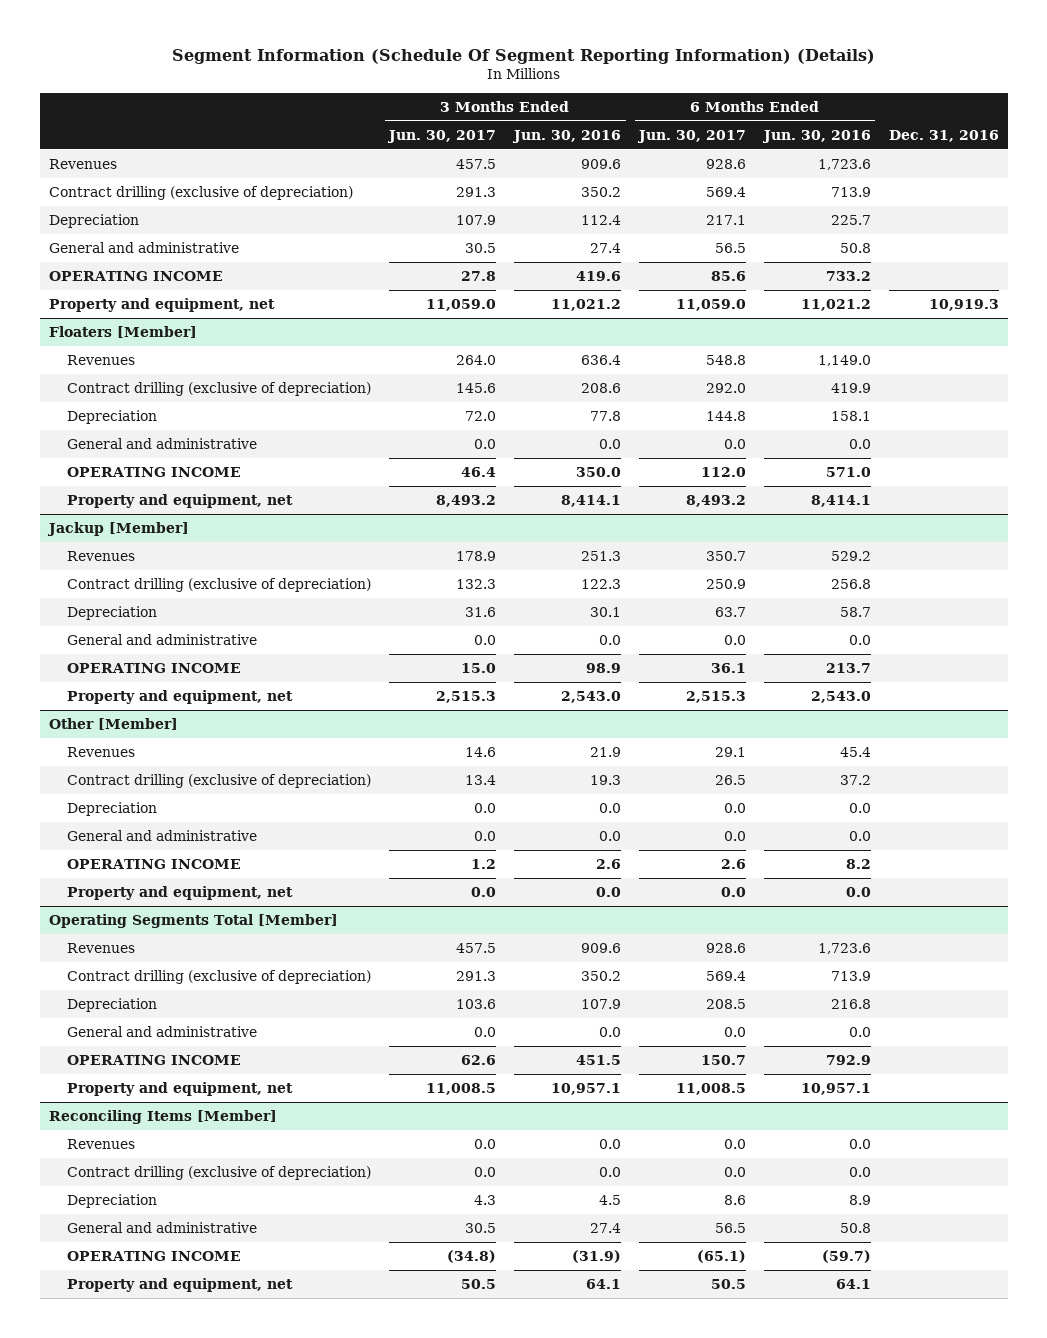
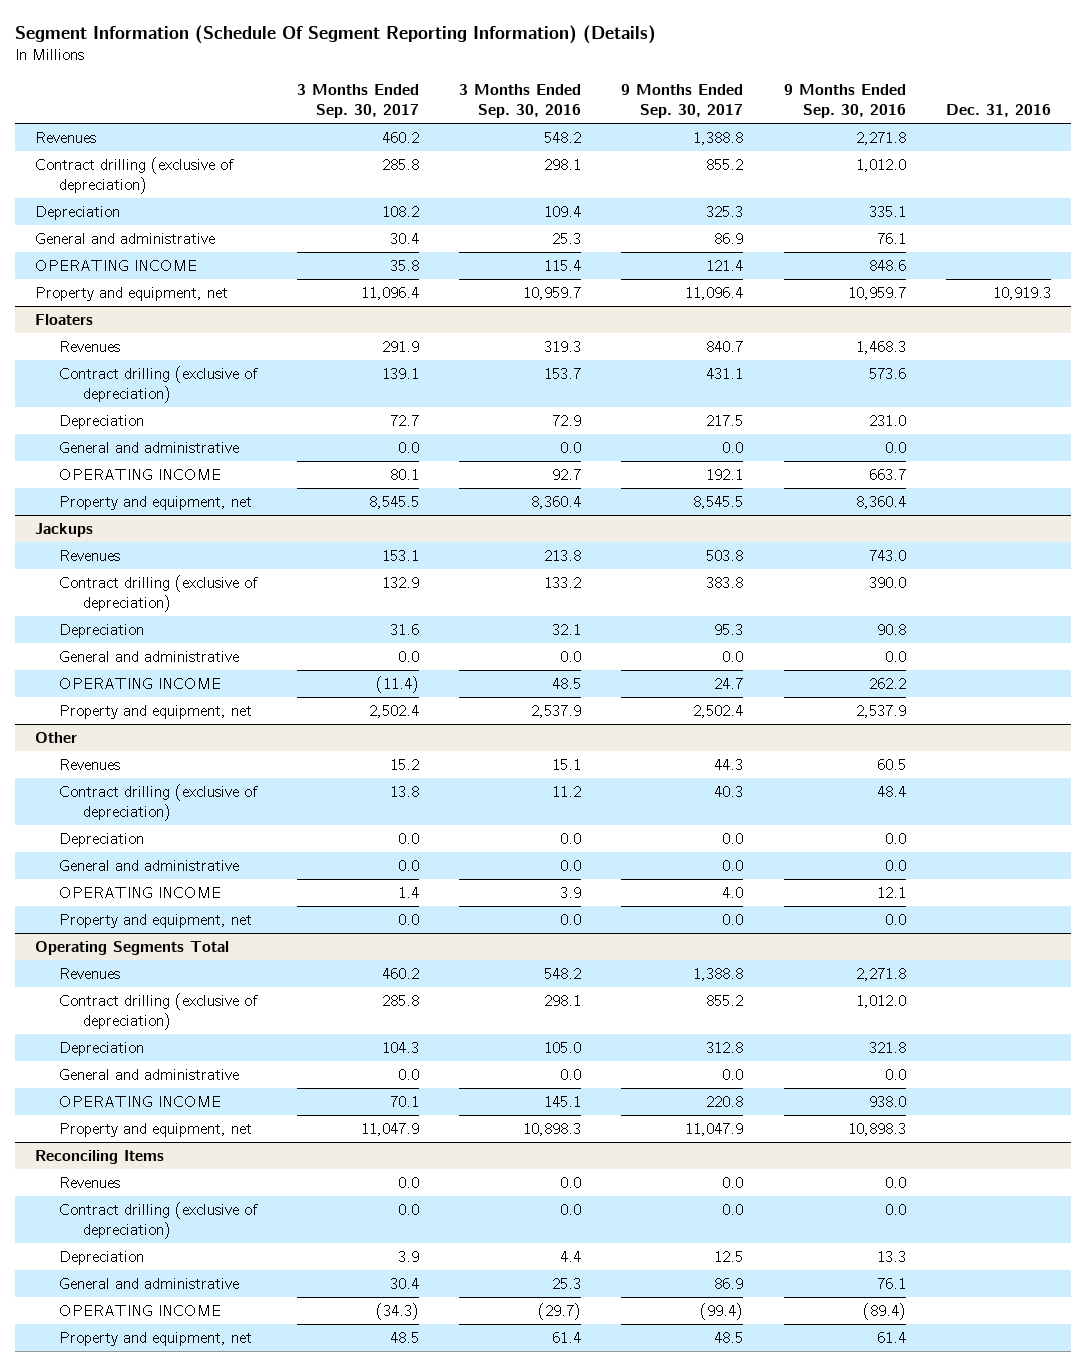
- | 3 Months Ended Jun. 30, 2017 | 3 Months Ended Jun. 30, 2016 | 6 Months Ended Jun. 30, 2017 | 6 Months Ended Jun. 30, 2016 | Dec. 31, 2016
+ | 3 Months Ended Sep. 30, 2017 | 3 Months Ended Sep. 30, 2016 | 9 Months Ended Sep. 30, 2017 | 9 Months Ended Sep. 30, 2016 | Dec. 31, 2016
- Floaters [Member]
+ Floaters
- Jackup [Member]
+ Jackups
- Other [Member]
+ Other
- Operating Segments Total [Member]
+ Operating Segments Total
- Reconciling Items [Member]
+ Reconciling Items

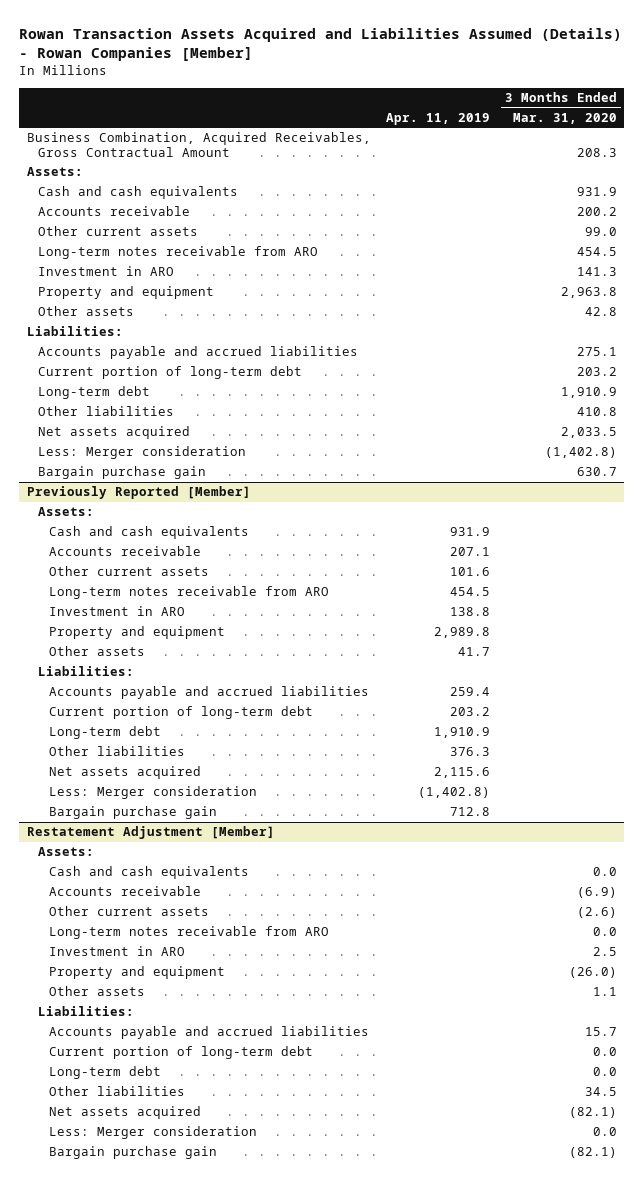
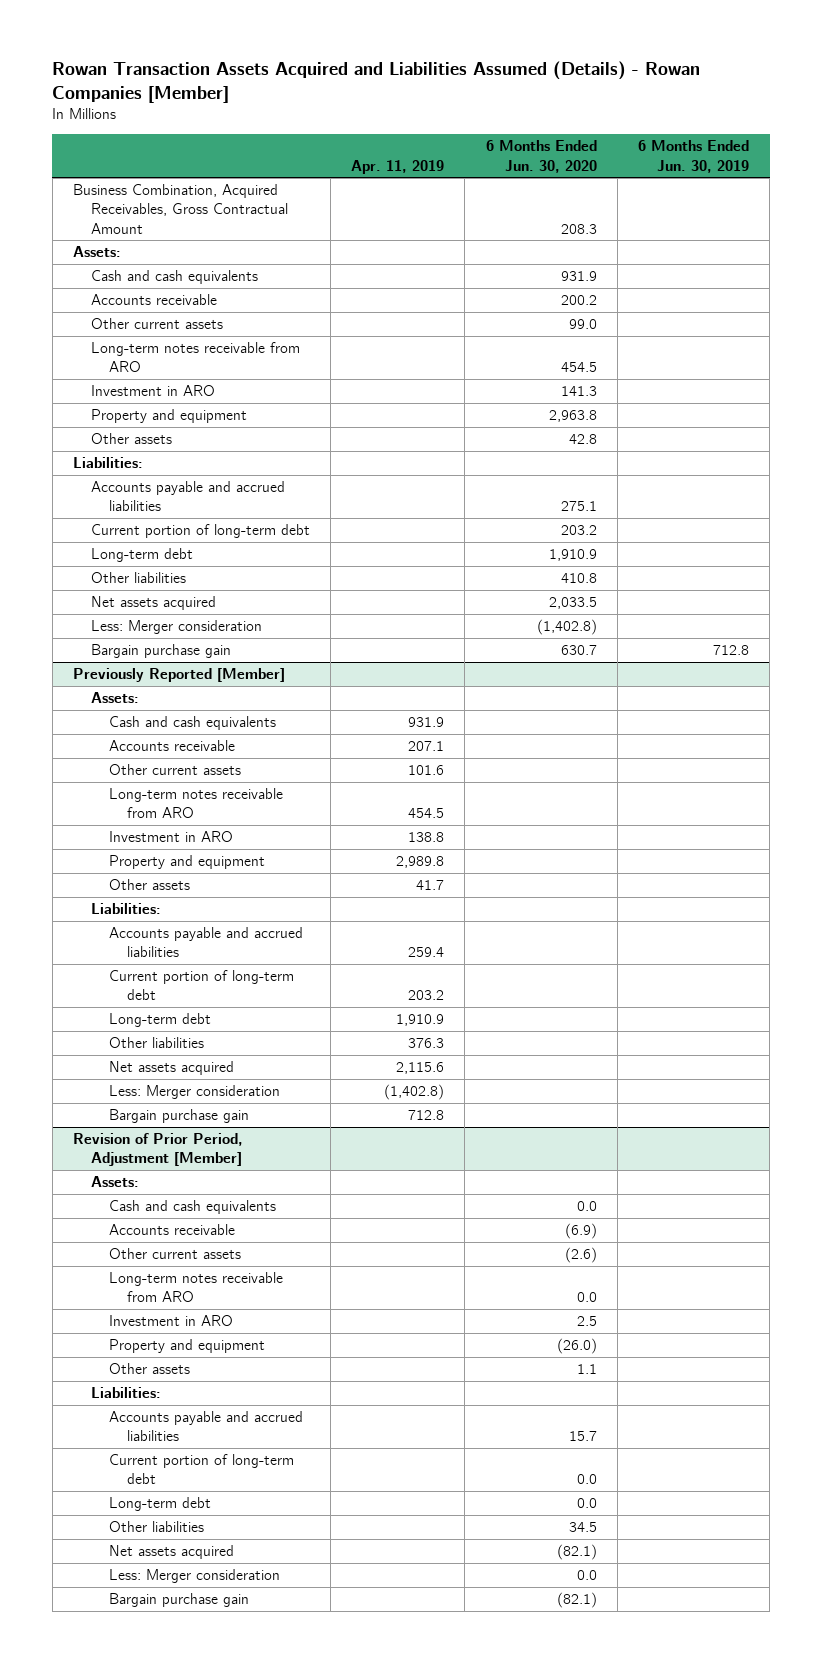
- | Apr. 11, 2019 | 3 Months Ended Mar. 31, 2020
+ | Apr. 11, 2019 | 6 Months Ended Jun. 30, 2020 | 6 Months Ended Jun. 30, 2019
- Restatement Adjustment [Member]
+ Revision of Prior Period, Adjustment [Member]

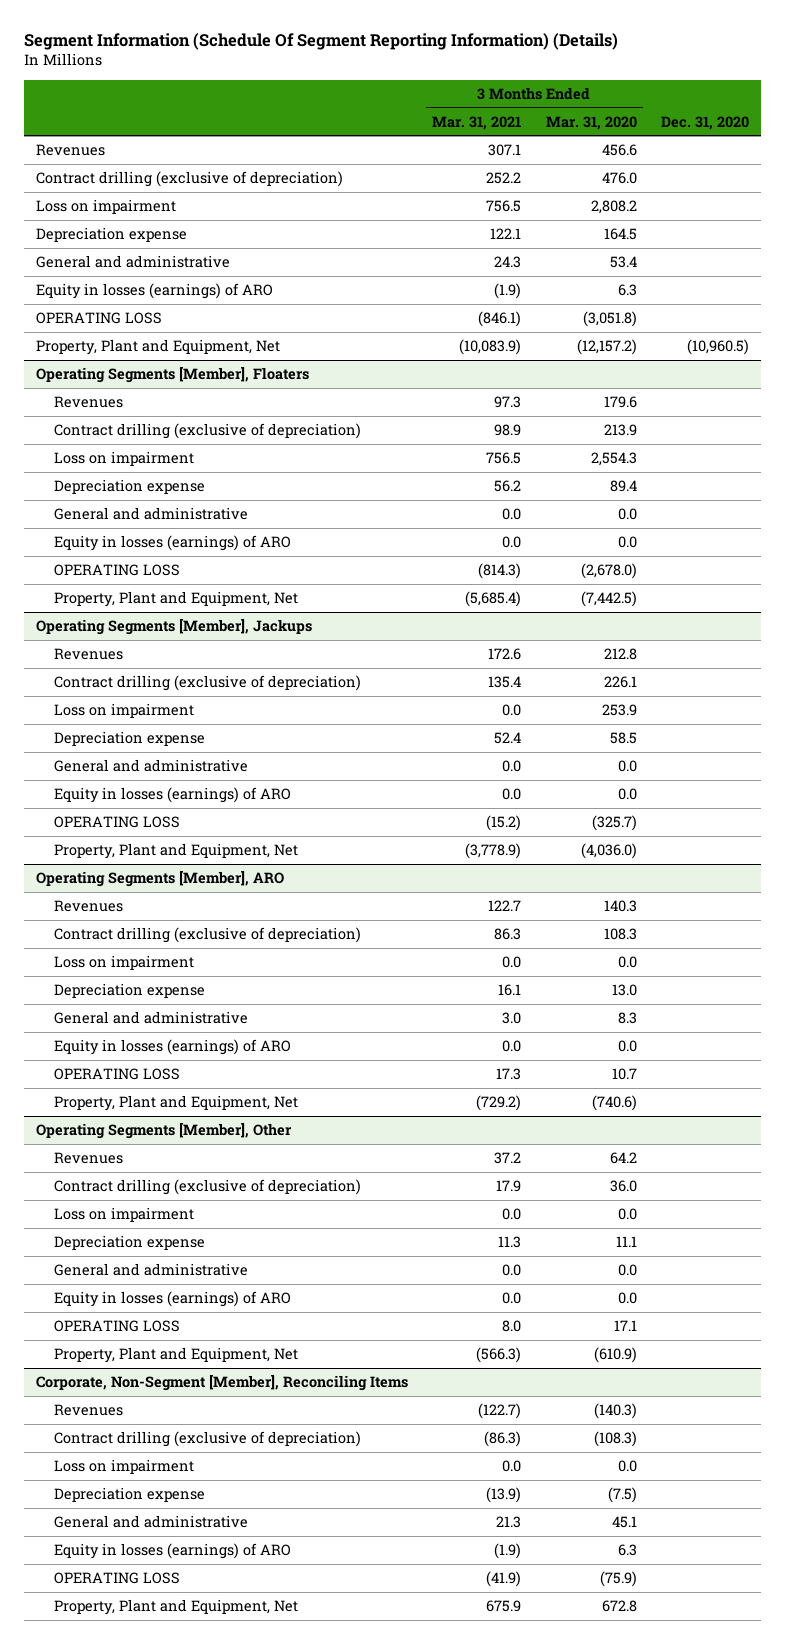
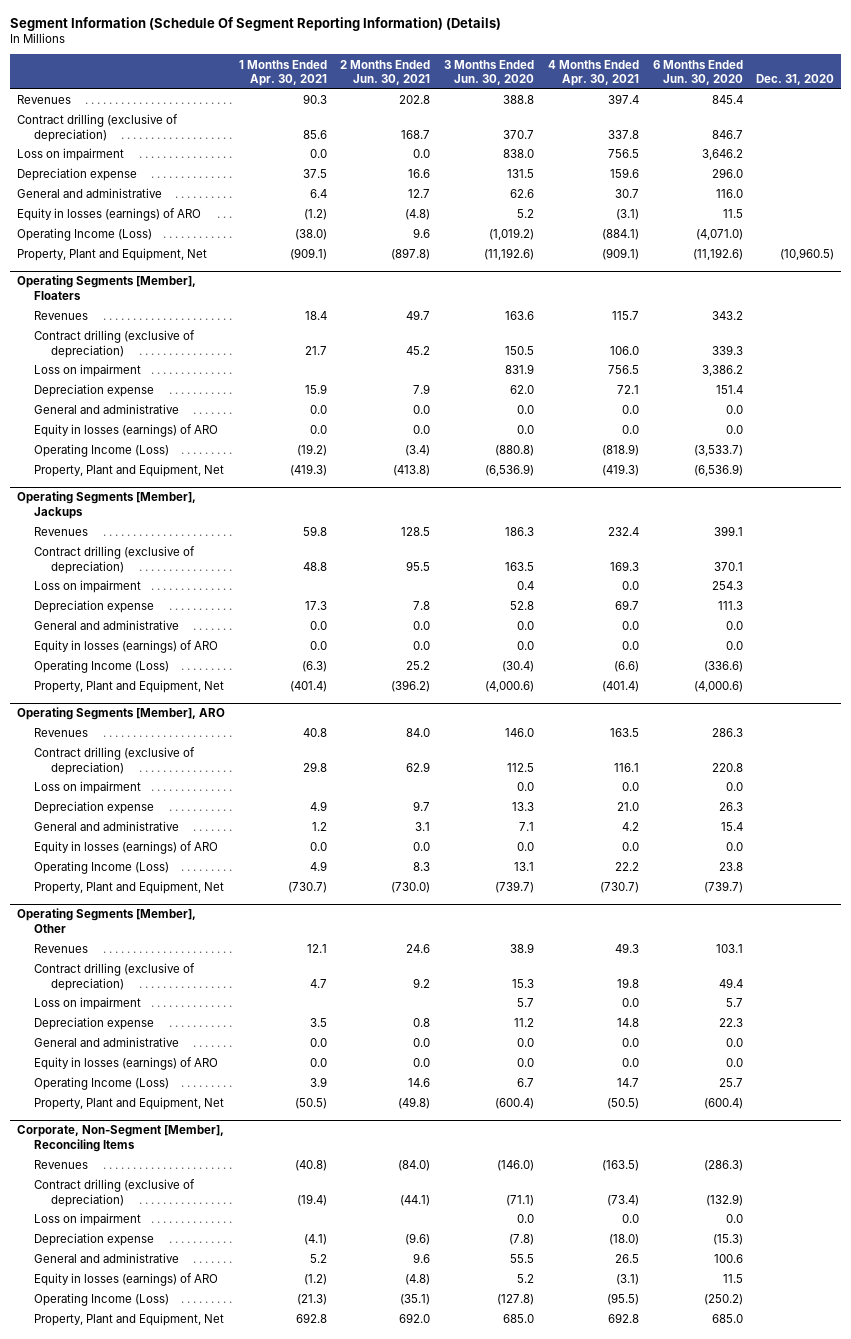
- | 3 Months Ended Mar. 31, 2021 | 3 Months Ended Mar. 31, 2020 | Dec. 31, 2020
+ | 1 Months Ended Apr. 30, 2021 | 2 Months Ended Jun. 30, 2021 | 3 Months Ended Jun. 30, 2020 | 4 Months Ended Apr. 30, 2021 | 6 Months Ended Jun. 30, 2020 | Dec. 31, 2020
- OPERATING LOSS | (846.1) | (3,051.8) |
+ Operating Income (Loss) | (38.0) | 9.6 | (1,019.2) | (884.1) | (4,071.0) |
@ Operating Segments [Member], Floaters
- OPERATING LOSS | (814.3) | (2,678.0) |
+ Operating Income (Loss) | (19.2) | (3.4) | (880.8) | (818.9) | (3,533.7) |
@ Operating Segments [Member], Jackups
- OPERATING LOSS | (15.2) | (325.7) |
+ Operating Income (Loss) | (6.3) | 25.2 | (30.4) | (6.6) | (336.6) |
@ Operating Segments [Member], ARO
- OPERATING LOSS | 17.3 | 10.7 |
+ Operating Income (Loss) | 4.9 | 8.3 | 13.1 | 22.2 | 23.8 |
@ Operating Segments [Member], Other
- OPERATING LOSS | 8.0 | 17.1 |
+ Operating Income (Loss) | 3.9 | 14.6 | 6.7 | 14.7 | 25.7 |
@ Corporate, Non-Segment [Member], Reconciling Items
- OPERATING LOSS | (41.9) | (75.9) |
+ Operating Income (Loss) | (21.3) | (35.1) | (127.8) | (95.5) | (250.2) |

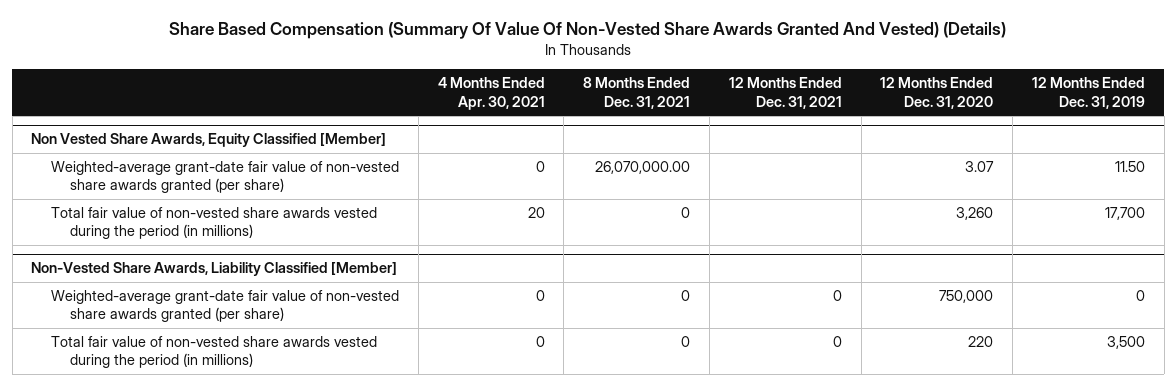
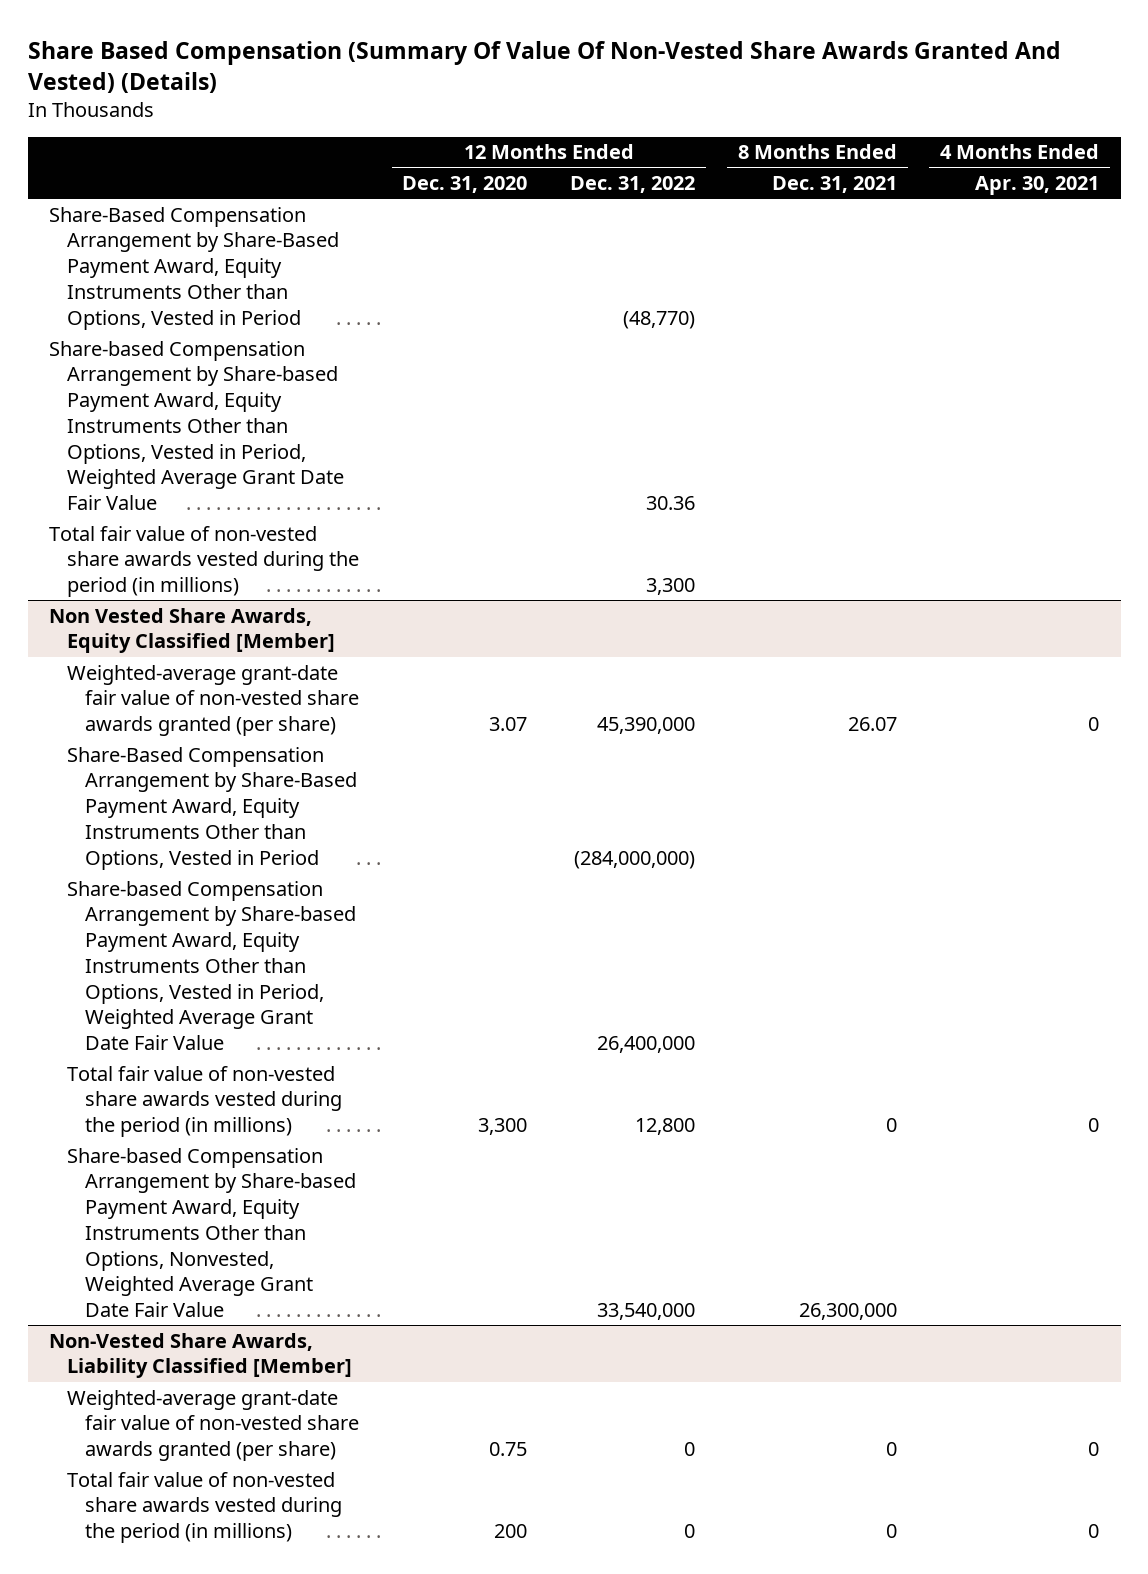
- | 4 Months Ended Apr. 30, 2021 | 8 Months Ended Dec. 31, 2021 | 12 Months Ended Dec. 31, 2021 | 12 Months Ended Dec. 31, 2020 | 12 Months Ended Dec. 31, 2019
+ | 12 Months Ended Dec. 31, 2020 | 12 Months Ended Dec. 31, 2022 | 8 Months Ended Dec. 31, 2021 | 4 Months Ended Apr. 30, 2021
+ Share-Based Compensation Arrangement by Share-Based Payment Award, Equity Instruments Other than Options, Vested in Period | | (48,770) | |
+ Share-based Compensation Arrangement by Share-based Payment Award, Equity Instruments Other than Options, Vested in Period, Weighted Average Grant Date Fair Value | | 30.36 | |
+ Total fair value of non-vested share awards vested during the period (in millions) | | 3,300 | |
@ Non Vested Share Awards, Equity Classified [Member]
- Weighted-average grant-date fair value of non-vested share awards granted (per share) | 0 | 26,070,000.00 | | 3.07 | 11.50
- Total fair value of non-vested share awards vested during the period (in millions) | 20 | 0 | | 3,260 | 17,700
+ Weighted-average grant-date fair value of non-vested share awards granted (per share) | 3.07 | 45,390,000 | 26.07 | 0
+ Share-Based Compensation Arrangement by Share-Based Payment Award, Equity Instruments Other than Options, Vested in Period | | (284,000,000) | |
+ Share-based Compensation Arrangement by Share-based Payment Award, Equity Instruments Other than Options, Vested in Period, Weighted Average Grant Date Fair Value | | 26,400,000 | |
+ Total fair value of non-vested share awards vested during the period (in millions) | 3,300 | 12,800 | 0 | 0
+ Share-based Compensation Arrangement by Share-based Payment Award, Equity Instruments Other than Options, Nonvested, Weighted Average Grant Date Fair Value | | 33,540,000 | 26,300,000 |
@ Non-Vested Share Awards, Liability Classified [Member]
- Weighted-average grant-date fair value of non-vested share awards granted (per share) | 0 | 0 | 0 | 750,000 | 0
- Total fair value of non-vested share awards vested during the period (in millions) | 0 | 0 | 0 | 220 | 3,500
+ Weighted-average grant-date fair value of non-vested share awards granted (per share) | 0.75 | 0 | 0 | 0
+ Total fair value of non-vested share awards vested during the period (in millions) | 200 | 0 | 0 | 0

